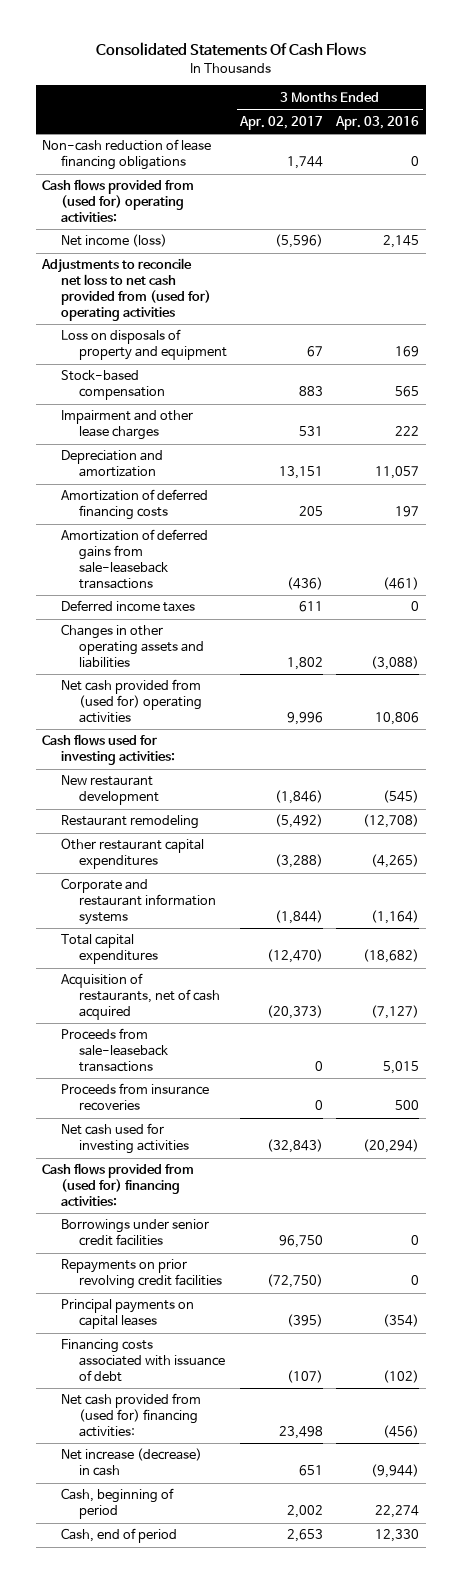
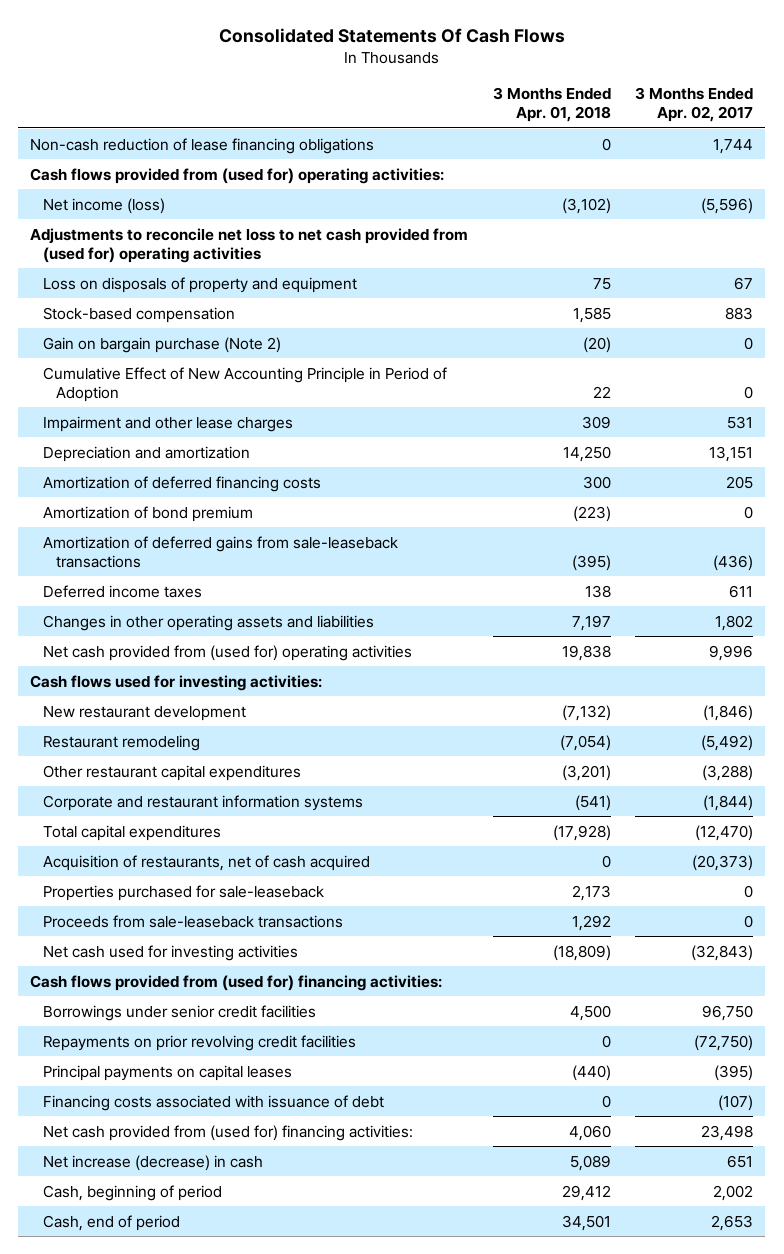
- | 3 Months Ended Apr. 02, 2017 | 3 Months Ended Apr. 03, 2016
+ | 3 Months Ended Apr. 01, 2018 | 3 Months Ended Apr. 02, 2017
+ Gain on bargain purchase (Note 2) | (20) | 0
+ Cumulative Effect of New Accounting Principle in Period of Adoption | 22 | 0
+ Amortization of bond premium | (223) | 0
+ Properties purchased for sale-leaseback | 2,173 | 0
- Proceeds from insurance recoveries | 0 | 500

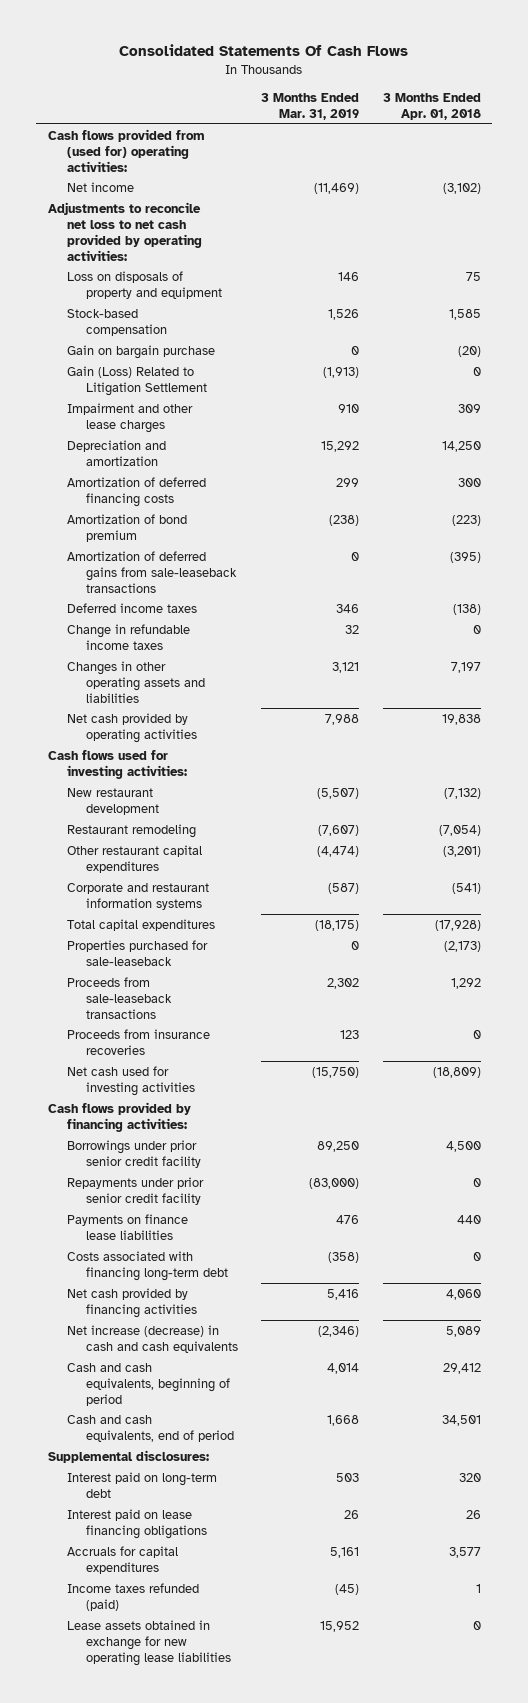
- | 3 Months Ended Apr. 01, 2018 | 3 Months Ended Apr. 02, 2017
+ | 3 Months Ended Mar. 31, 2019 | 3 Months Ended Apr. 01, 2018
- Non-cash reduction of lease financing obligations | 0 | 1,744
- Net income (loss) | (3,102) | (5,596)
- Adjustments to reconcile net loss to net cash provided from (used for) operating activities
+ Net income | (11,469) | (3,102)
+ Adjustments to reconcile net loss to net cash provided by operating activities:
- Gain on bargain purchase (Note 2) | (20) | 0
- Cumulative Effect of New Accounting Principle in Period of Adoption | 22 | 0
+ Gain on bargain purchase | 0 | (20)
+ Gain (Loss) Related to Litigation Settlement | (1,913) | 0
- Deferred income taxes | 138 | 611
+ Deferred income taxes | 346 | (138)
+ Change in refundable income taxes | 32 | 0
- Net cash provided from (used for) operating activities | 19,838 | 9,996
+ Net cash provided by operating activities | 7,988 | 19,838
- Acquisition of restaurants, net of cash acquired | 0 | (20,373)
- Properties purchased for sale-leaseback | 2,173 | 0
+ Properties purchased for sale-leaseback | 0 | (2,173)
+ Proceeds from insurance recoveries | 123 | 0
- Cash flows provided from (used for) financing activities:
- Borrowings under senior credit facilities | 4,500 | 96,750
- Repayments on prior revolving credit facilities | 0 | (72,750)
- Principal payments on capital leases | (440) | (395)
- Financing costs associated with issuance of debt | 0 | (107)
- Net cash provided from (used for) financing activities: | 4,060 | 23,498
- Net increase (decrease) in cash | 5,089 | 651
- Cash, beginning of period | 29,412 | 2,002
- Cash, end of period | 34,501 | 2,653
+ Cash flows provided by financing activities:
+ Borrowings under prior senior credit facility | 89,250 | 4,500
+ Repayments under prior senior credit facility | (83,000) | 0
+ Payments on finance lease liabilities | 476 | 440
+ Costs associated with financing long-term debt | (358) | 0
+ Net cash provided by financing activities | 5,416 | 4,060
+ Net increase (decrease) in cash and cash equivalents | (2,346) | 5,089
+ Cash and cash equivalents, beginning of period | 4,014 | 29,412
+ Cash and cash equivalents, end of period | 1,668 | 34,501
+ Supplemental disclosures:
+ Interest paid on long-term debt | 503 | 320
+ Interest paid on lease financing obligations | 26 | 26
+ Accruals for capital expenditures | 5,161 | 3,577
+ Income taxes refunded (paid) | (45) | 1
+ Lease assets obtained in exchange for new operating lease liabilities | 15,952 | 0

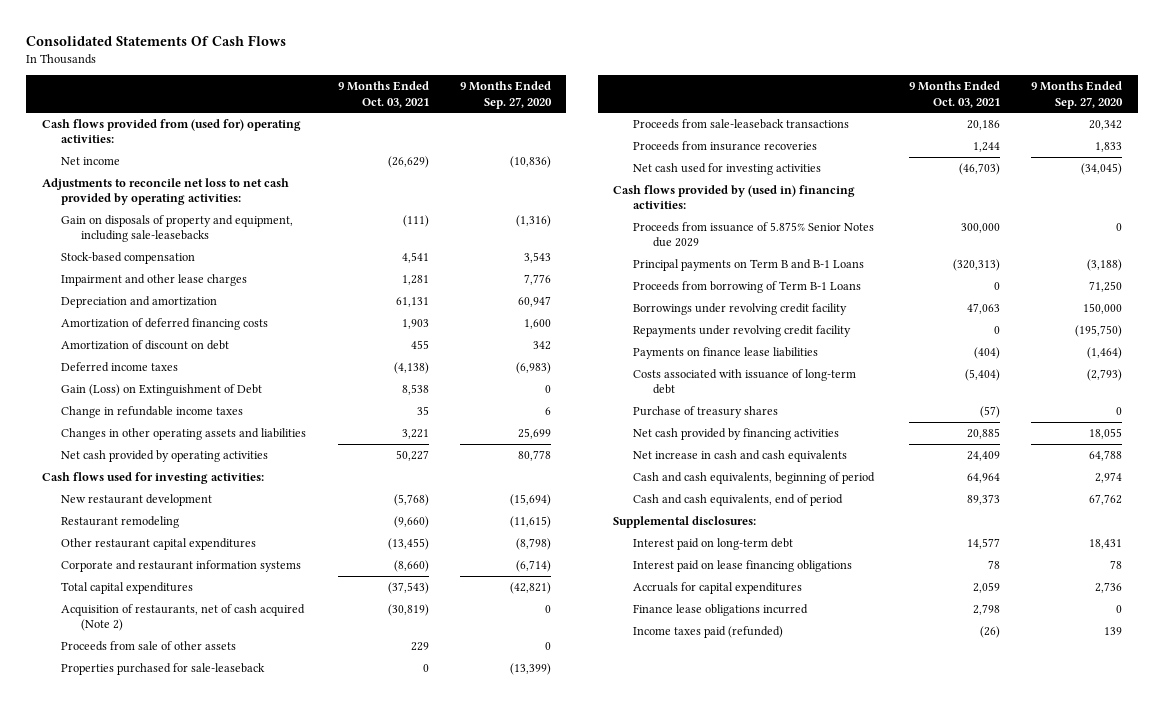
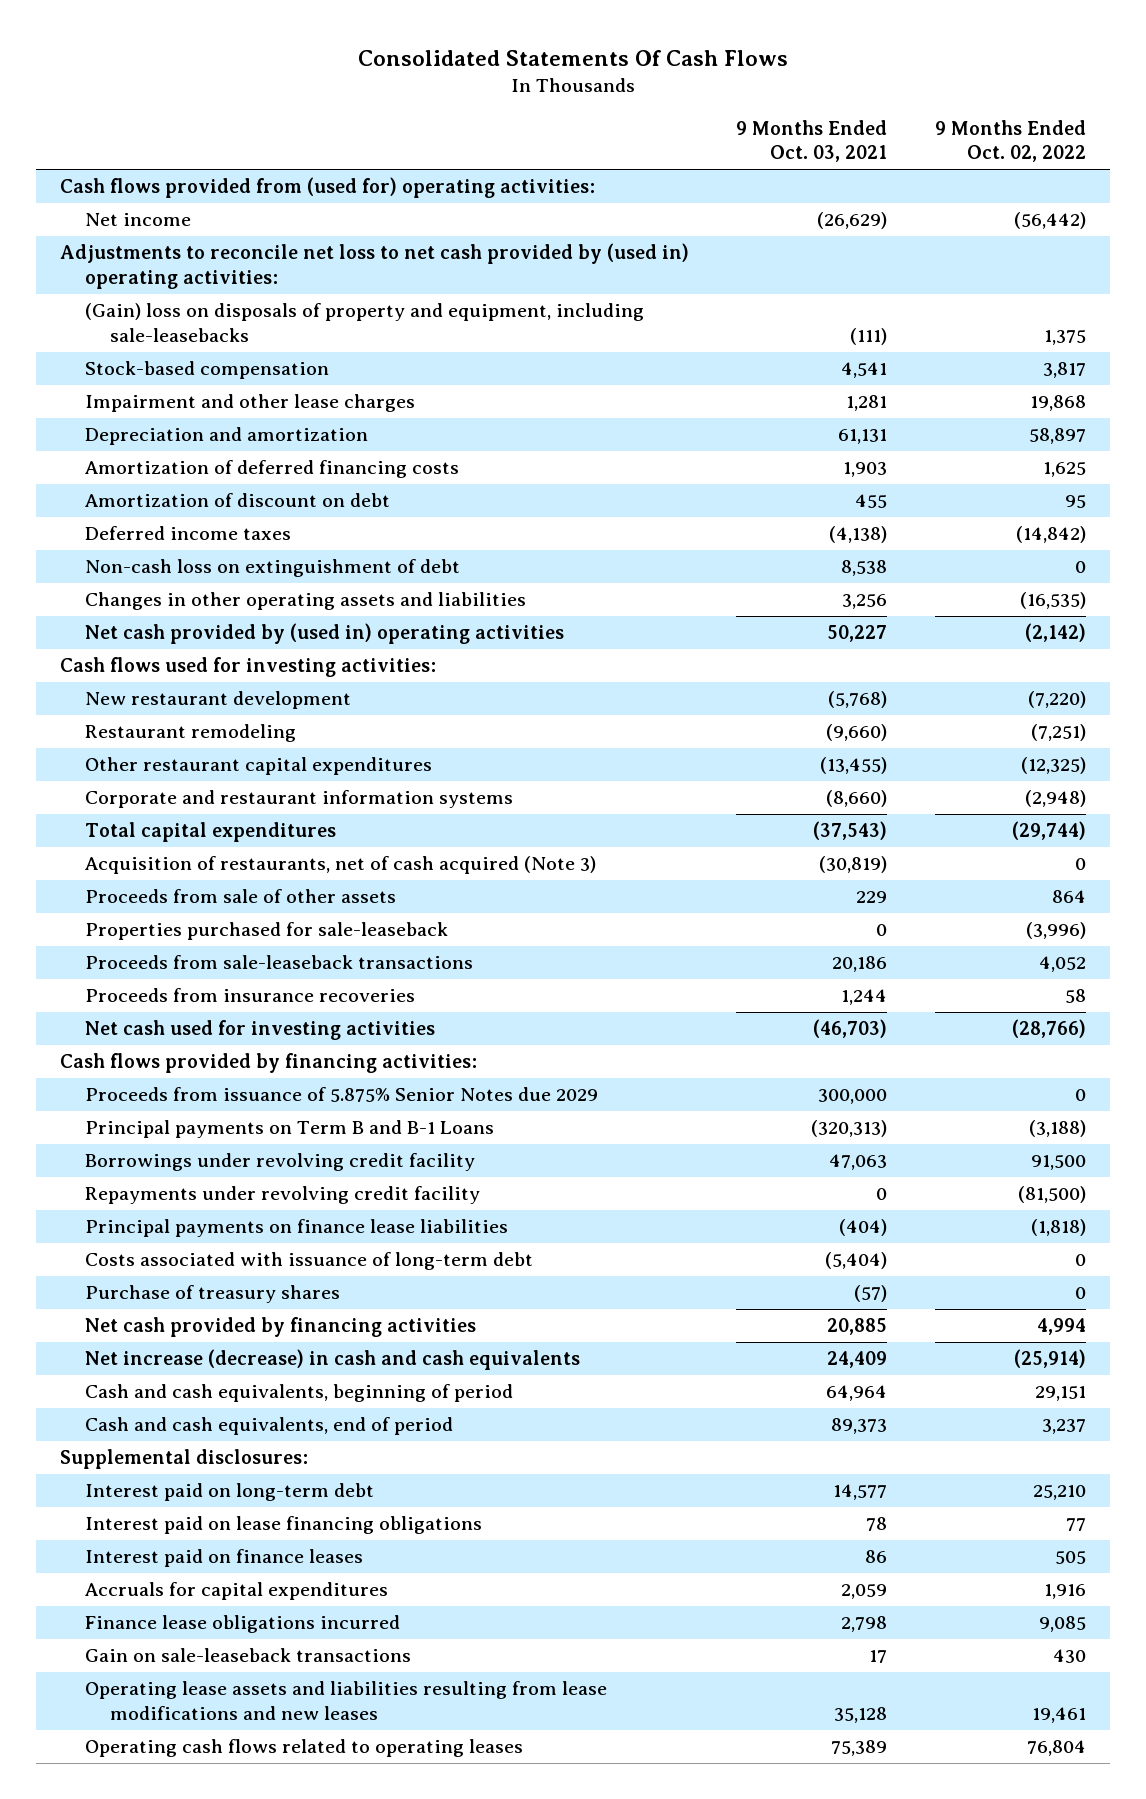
- | 9 Months Ended Oct. 03, 2021 | 9 Months Ended Sep. 27, 2020
+ | 9 Months Ended Oct. 03, 2021 | 9 Months Ended Oct. 02, 2022
- Adjustments to reconcile net loss to net cash provided by operating activities:
- Gain on disposals of property and equipment, including sale-leasebacks | (111) | (1,316)
+ Adjustments to reconcile net loss to net cash provided by (used in) operating activities:
+ (Gain) loss on disposals of property and equipment, including sale-leasebacks | (111) | 1,375
- Gain (Loss) on Extinguishment of Debt | 8,538 | 0
- Change in refundable income taxes | 35 | 6
- Changes in other operating assets and liabilities | 3,221 | 25,699
- Net cash provided by operating activities | 50,227 | 80,778
+ Non-cash loss on extinguishment of debt | 8,538 | 0
+ Changes in other operating assets and liabilities | 3,256 | (16,535)
+ Net cash provided by (used in) operating activities | 50,227 | (2,142)
- Acquisition of restaurants, net of cash acquired (Note 2) | (30,819) | 0
+ Acquisition of restaurants, net of cash acquired (Note 3) | (30,819) | 0
- Cash flows provided by (used in) financing activities:
+ Cash flows provided by financing activities:
- Proceeds from borrowing of Term B-1 Loans | 0 | 71,250
- Payments on finance lease liabilities | (404) | (1,464)
+ Principal payments on finance lease liabilities | (404) | (1,818)
- Net increase in cash and cash equivalents | 24,409 | 64,788
+ Net increase (decrease) in cash and cash equivalents | 24,409 | (25,914)
+ Interest paid on finance leases | 86 | 505
- Income taxes paid (refunded) | (26) | 139
+ Gain on sale-leaseback transactions | 17 | 430
+ Operating lease assets and liabilities resulting from lease modifications and new leases | 35,128 | 19,461
+ Operating cash flows related to operating leases | 75,389 | 76,804

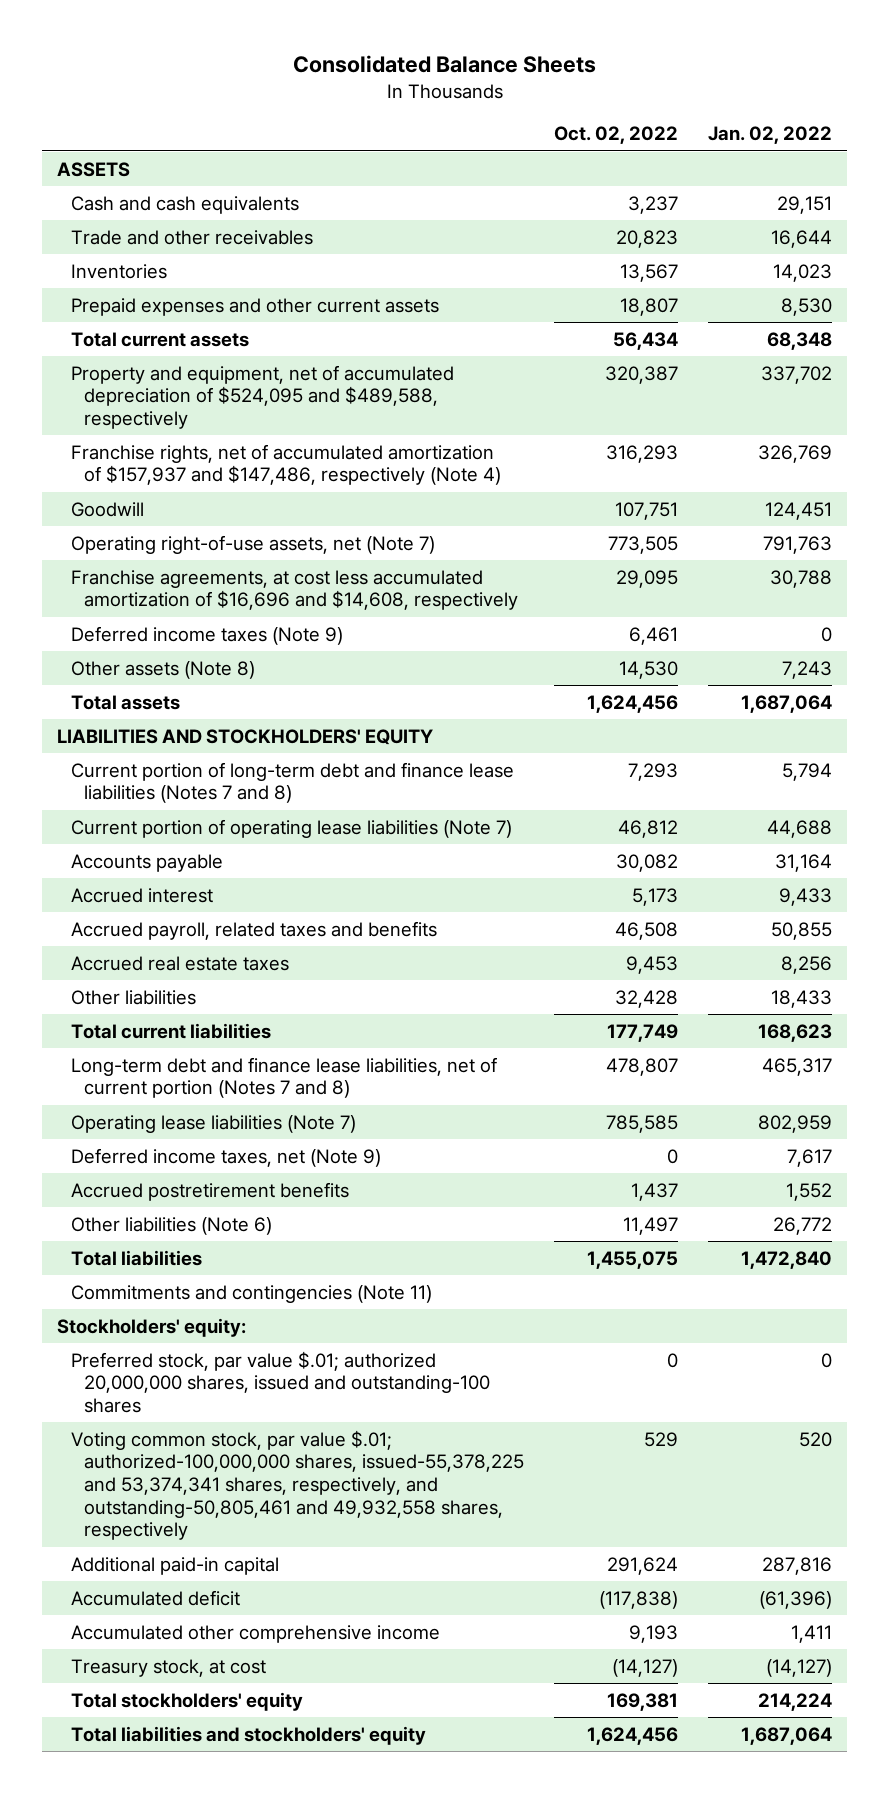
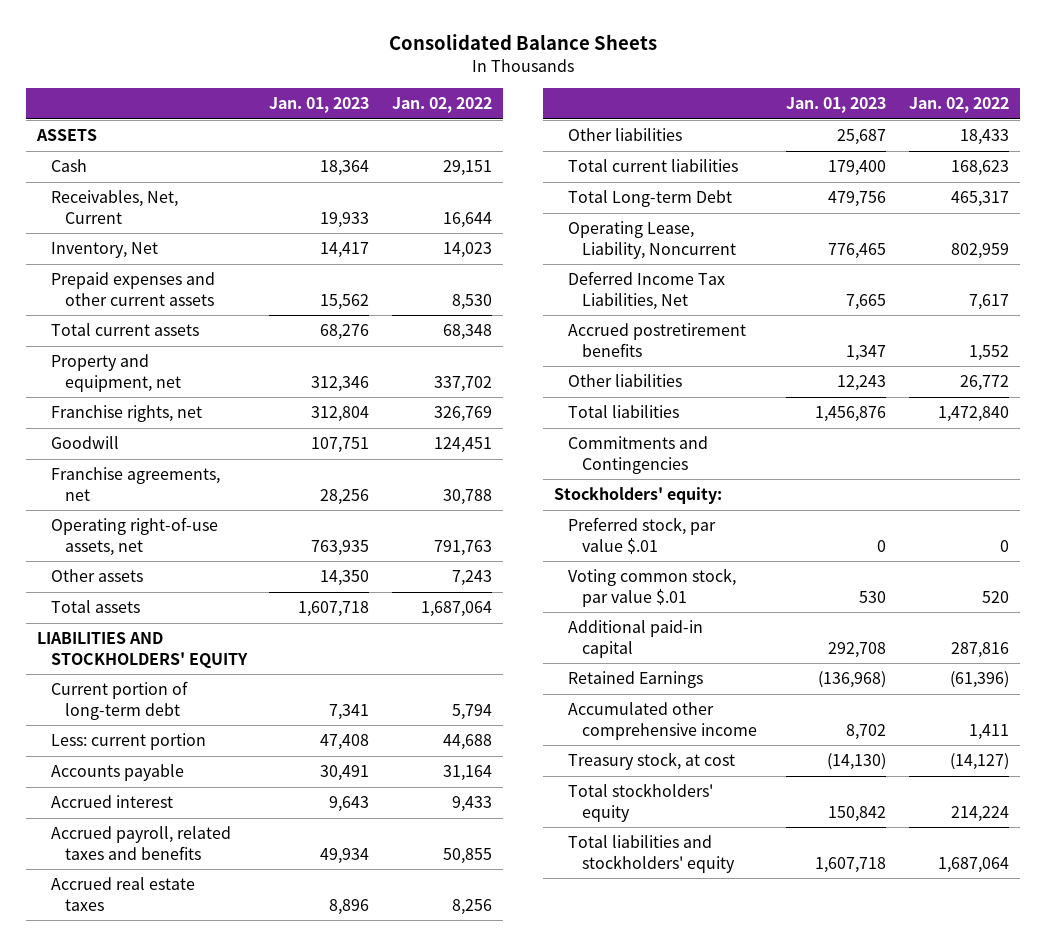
- | Oct. 02, 2022 | Jan. 02, 2022
+ | Jan. 01, 2023 | Jan. 02, 2022
- Cash and cash equivalents | 3,237 | 29,151
- Trade and other receivables | 20,823 | 16,644
- Inventories | 13,567 | 14,023
+ Cash | 18,364 | 29,151
+ Receivables, Net, Current | 19,933 | 16,644
+ Inventory, Net | 14,417 | 14,023
- Property and equipment, net of accumulated depreciation of $524,095 and $489,588, respectively | 320,387 | 337,702
- Franchise rights, net of accumulated amortization of $157,937 and $147,486, respectively (Note 4) | 316,293 | 326,769
+ Property and equipment, net | 312,346 | 337,702
+ Franchise rights, net | 312,804 | 326,769
- Operating right-of-use assets, net (Note 7) | 773,505 | 791,763
- Franchise agreements, at cost less accumulated amortization of $16,696 and $14,608, respectively | 29,095 | 30,788
- Deferred income taxes (Note 9) | 6,461 | 0
- Other assets (Note 8) | 14,530 | 7,243
+ Franchise agreements, net | 28,256 | 30,788
+ Operating right-of-use assets, net | 763,935 | 791,763
+ Other assets | 14,350 | 7,243
- Current portion of long-term debt and finance lease liabilities (Notes 7 and 8) | 7,293 | 5,794
- Current portion of operating lease liabilities (Note 7) | 46,812 | 44,688
+ Current portion of long-term debt | 7,341 | 5,794
+ Less: current portion | 47,408 | 44,688
- Long-term debt and finance lease liabilities, net of current portion (Notes 7 and 8) | 478,807 | 465,317
- Operating lease liabilities (Note 7) | 785,585 | 802,959
- Deferred income taxes, net (Note 9) | 0 | 7,617
+ Total Long-term Debt | 479,756 | 465,317
+ Operating Lease, Liability, Noncurrent | 776,465 | 802,959
+ Deferred Income Tax Liabilities, Net | 7,665 | 7,617
- Other liabilities (Note 6) | 11,497 | 26,772
+ Other liabilities | 12,243 | 26,772
- Commitments and contingencies (Note 11)
+ Commitments and Contingencies
- Preferred stock, par value $.01; authorized 20,000,000 shares, issued and outstanding-100 shares | 0 | 0
- Voting common stock, par value $.01; authorized-100,000,000 shares, issued-55,378,225 and 53,374,341 shares, respectively, and outstanding-50,805,461 and 49,932,558 shares, respectively | 529 | 520
+ Preferred stock, par value $.01 | 0 | 0
+ Voting common stock, par value $.01 | 530 | 520
- Accumulated deficit | (117,838) | (61,396)
+ Retained Earnings | (136,968) | (61,396)

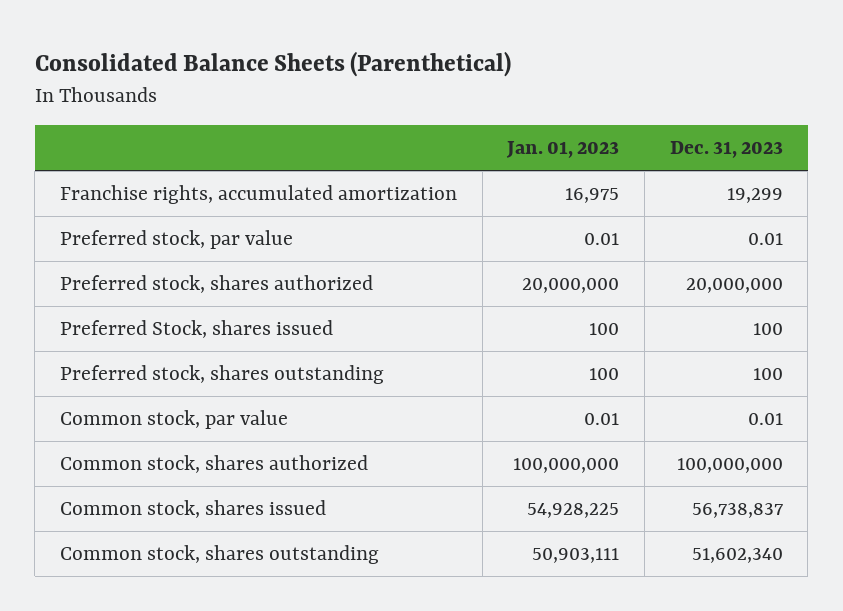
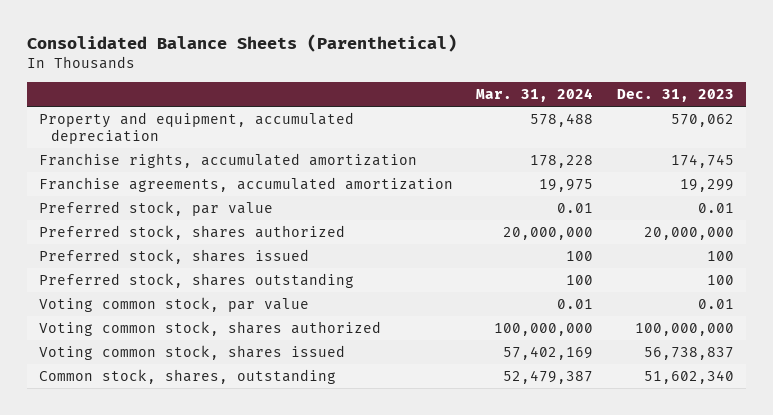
- | Jan. 01, 2023 | Dec. 31, 2023
+ | Mar. 31, 2024 | Dec. 31, 2023
- Franchise rights, accumulated amortization | 16,975 | 19,299
+ Property and equipment, accumulated depreciation | 578,488 | 570,062
+ Franchise rights, accumulated amortization | 178,228 | 174,745
+ Franchise agreements, accumulated amortization | 19,975 | 19,299
- Preferred Stock, shares issued | 100 | 100
+ Preferred stock, shares issued | 100 | 100
- Common stock, par value | 0.01 | 0.01
- Common stock, shares authorized | 100,000,000 | 100,000,000
- Common stock, shares issued | 54,928,225 | 56,738,837
- Common stock, shares outstanding | 50,903,111 | 51,602,340
+ Voting common stock, par value | 0.01 | 0.01
+ Voting common stock, shares authorized | 100,000,000 | 100,000,000
+ Voting common stock, shares issued | 57,402,169 | 56,738,837
+ Common stock, shares, outstanding | 52,479,387 | 51,602,340

